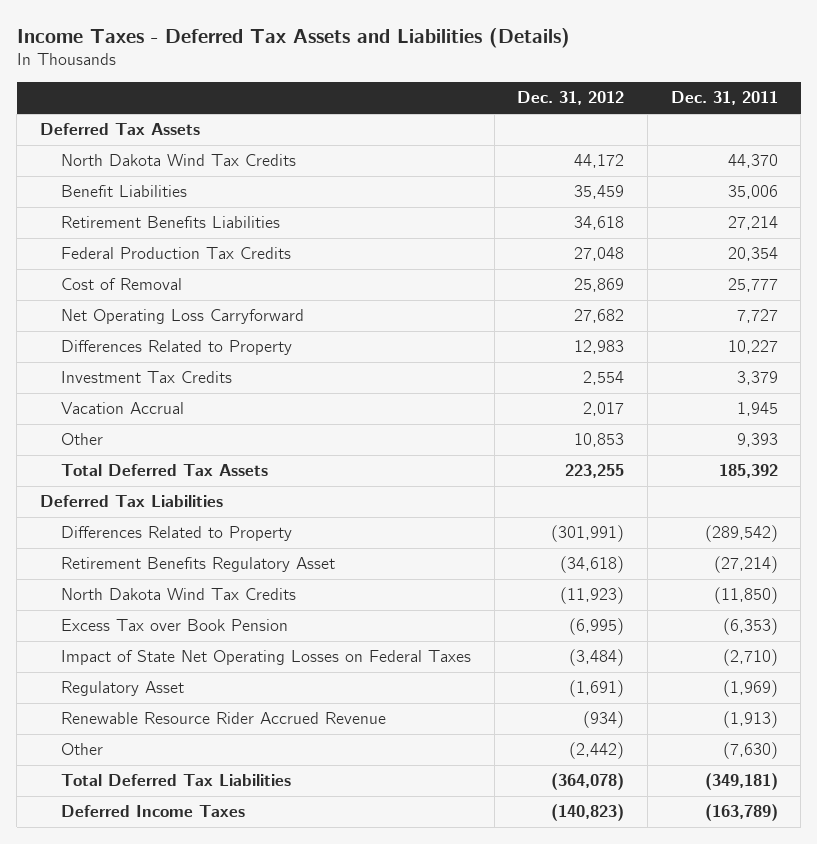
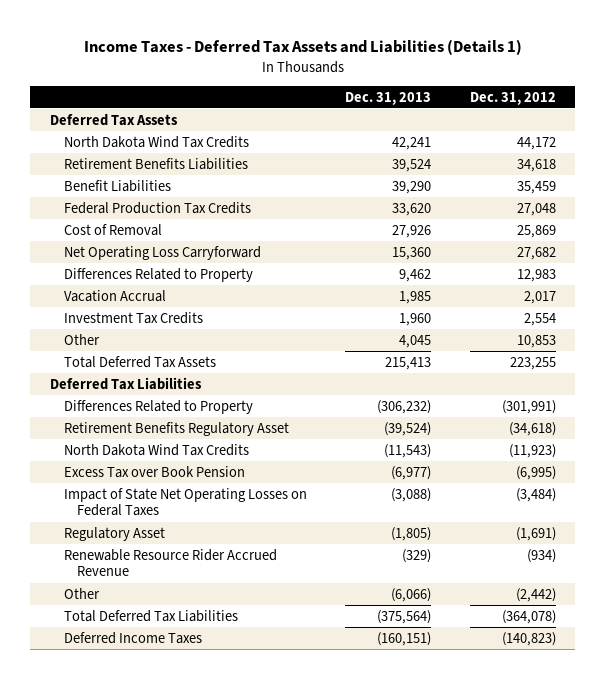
- Income Taxes - Deferred Tax Assets and Liabilities (Details)
+ Income Taxes - Deferred Tax Assets and Liabilities (Details 1)
- | Dec. 31, 2012 | Dec. 31, 2011
+ | Dec. 31, 2013 | Dec. 31, 2012
moved down: Benefit Liabilities | 39,290 | 35,459
moved down: Investment Tax Credits | 1,960 | 2,554

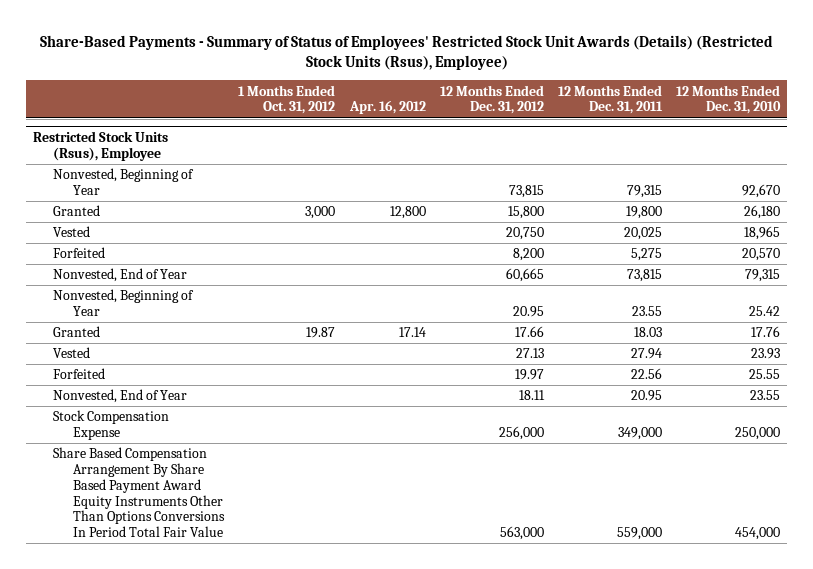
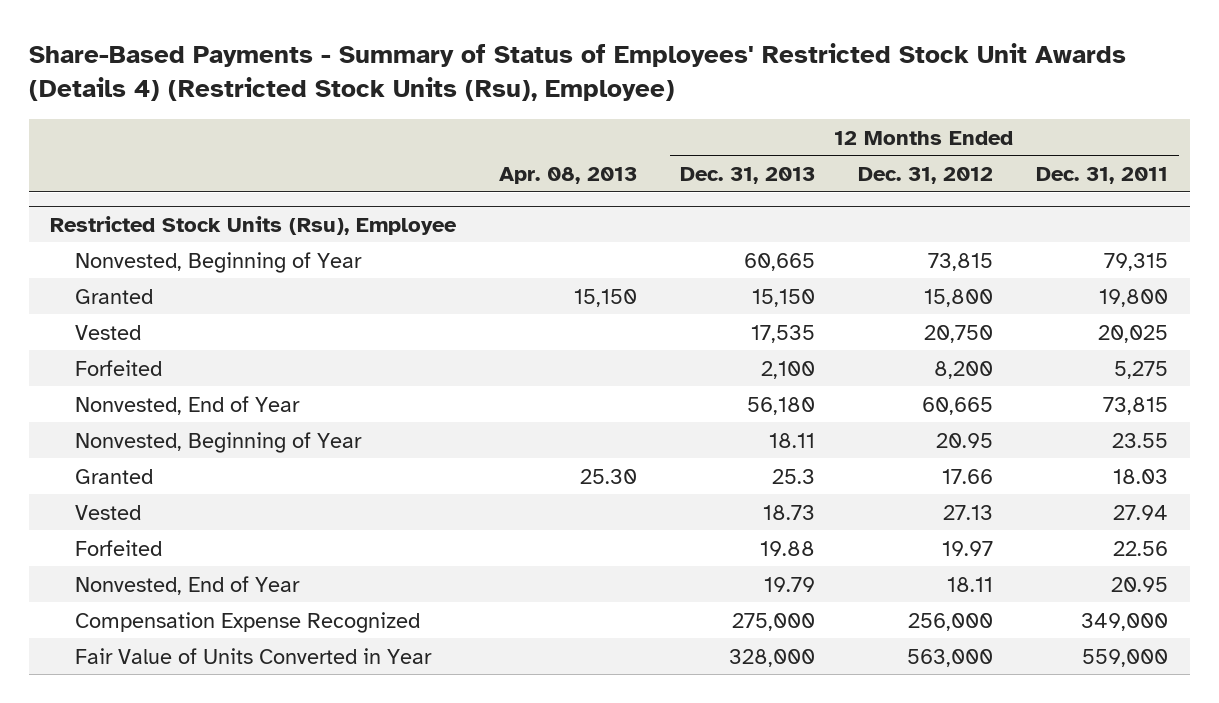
- Share-Based Payments - Summary of Status of Employees' Restricted Stock Unit Awards (Details) (Restricted Stock Units (Rsus), Employee)
+ Share-Based Payments - Summary of Status of Employees' Restricted Stock Unit Awards (Details 4) (Restricted Stock Units (Rsu), Employee)
- | 1 Months Ended Oct. 31, 2012 | Apr. 16, 2012 | 12 Months Ended Dec. 31, 2012 | 12 Months Ended Dec. 31, 2011 | 12 Months Ended Dec. 31, 2010
+ | Apr. 08, 2013 | 12 Months Ended Dec. 31, 2013 | 12 Months Ended Dec. 31, 2012 | 12 Months Ended Dec. 31, 2011
- Restricted Stock Units (Rsus), Employee
+ Restricted Stock Units (Rsu), Employee
- Stock Compensation Expense | | | 256,000 | 349,000 | 250,000
- Share Based Compensation Arrangement By Share Based Payment Award Equity Instruments Other Than Options Conversions In Period Total Fair Value | | | 563,000 | 559,000 | 454,000
+ Compensation Expense Recognized | | 275,000 | 256,000 | 349,000
+ Fair Value of Units Converted in Year | | 328,000 | 563,000 | 559,000

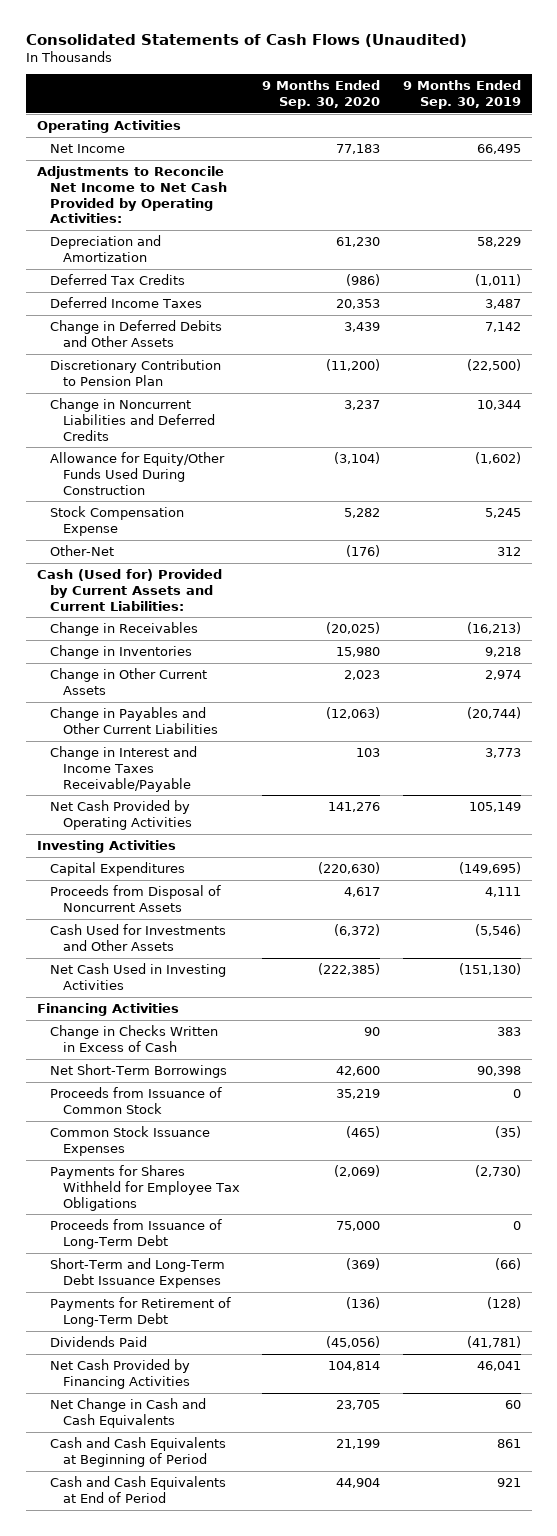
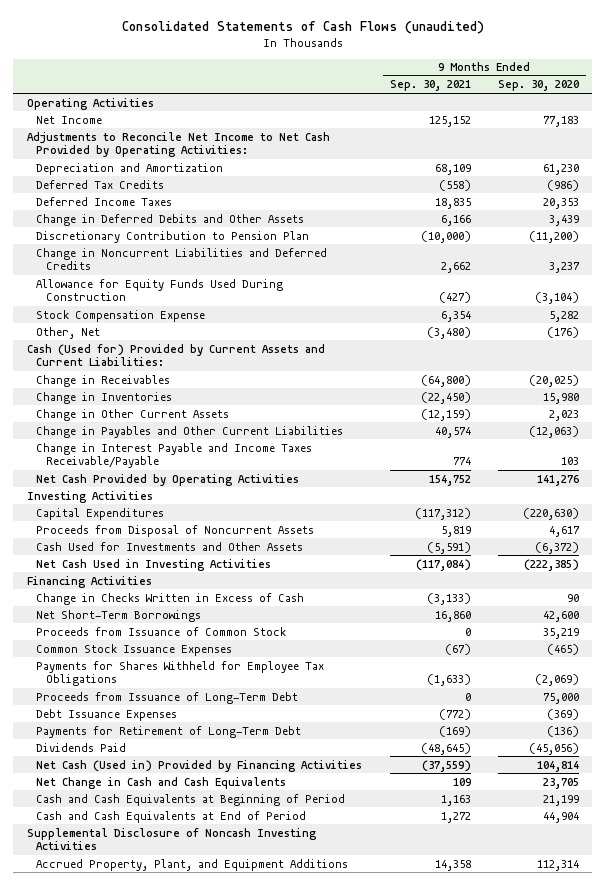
- Consolidated Statements of Cash Flows (Unaudited)
+ Consolidated Statements of Cash Flows (unaudited)
- | 9 Months Ended Sep. 30, 2020 | 9 Months Ended Sep. 30, 2019
+ | 9 Months Ended Sep. 30, 2021 | 9 Months Ended Sep. 30, 2020
- Allowance for Equity/Other Funds Used During Construction | (3,104) | (1,602)
+ Allowance for Equity Funds Used During Construction | (427) | (3,104)
- Other-Net | (176) | 312
+ Other, Net | (3,480) | (176)
- Change in Interest and Income Taxes Receivable/Payable | 103 | 3,773
+ Change in Interest Payable and Income Taxes Receivable/Payable | 774 | 103
- Short-Term and Long-Term Debt Issuance Expenses | (369) | (66)
+ Debt Issuance Expenses | (772) | (369)
- Net Cash Provided by Financing Activities | 104,814 | 46,041
+ Net Cash (Used in) Provided by Financing Activities | (37,559) | 104,814
+ Supplemental Disclosure of Noncash Investing Activities
+ Accrued Property, Plant, and Equipment Additions | 14,358 | 112,314

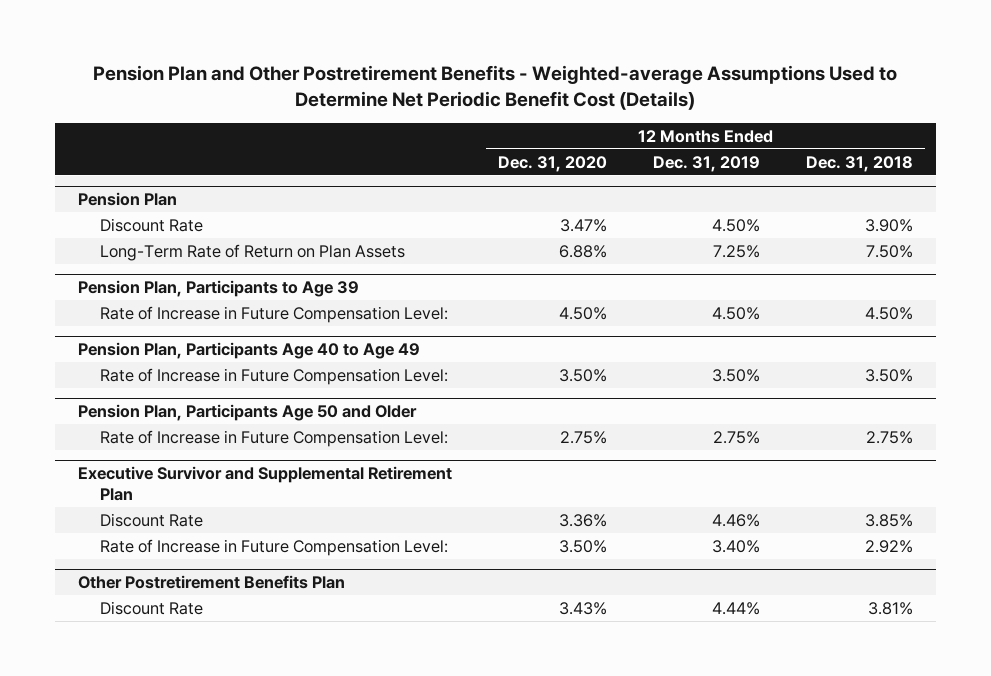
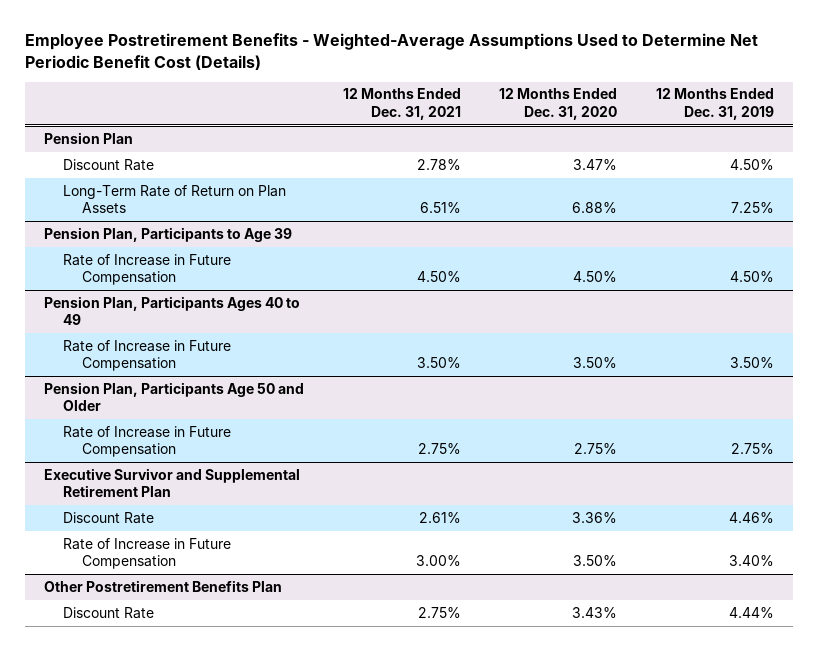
- Pension Plan and Other Postretirement Benefits - Weighted-average Assumptions Used to Determine Net Periodic Benefit Cost (Details)
+ Employee Postretirement Benefits - Weighted-Average Assumptions Used to Determine Net Periodic Benefit Cost (Details)
- | 12 Months Ended Dec. 31, 2020 | 12 Months Ended Dec. 31, 2019 | 12 Months Ended Dec. 31, 2018
+ | 12 Months Ended Dec. 31, 2021 | 12 Months Ended Dec. 31, 2020 | 12 Months Ended Dec. 31, 2019
@ Pension Plan, Participants to Age 39
- Rate of Increase in Future Compensation Level: | 4.50% | 4.50% | 4.50%
- Pension Plan, Participants Age 40 to Age 49
- Rate of Increase in Future Compensation Level: | 3.50% | 3.50% | 3.50%
@ Pension Plan, Participants to Age 39
+ Rate of Increase in Future Compensation | 4.50% | 4.50% | 4.50%
+ Pension Plan, Participants Ages 40 to 49
+ Rate of Increase in Future Compensation | 3.50% | 3.50% | 3.50%
@ Pension Plan, Participants Age 50 and Older
- Rate of Increase in Future Compensation Level: | 2.75% | 2.75% | 2.75%
+ Rate of Increase in Future Compensation | 2.75% | 2.75% | 2.75%
@ Executive Survivor and Supplemental Retirement Plan
- Rate of Increase in Future Compensation Level: | 3.50% | 3.40% | 2.92%
+ Rate of Increase in Future Compensation | 3.00% | 3.50% | 3.40%

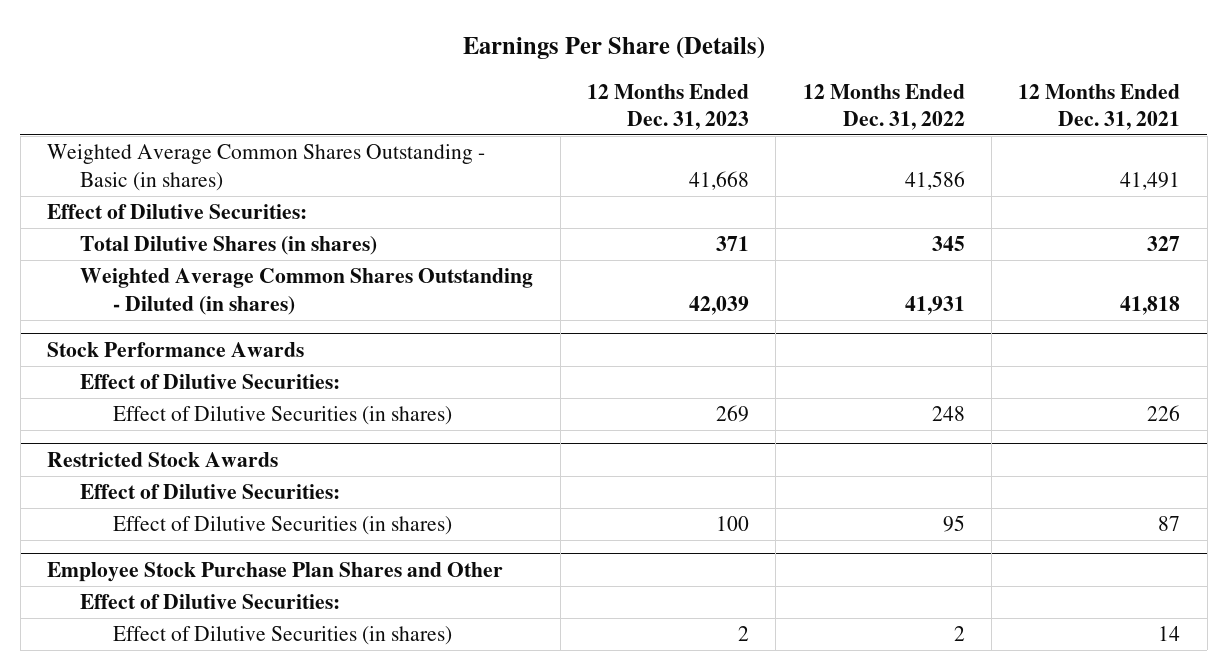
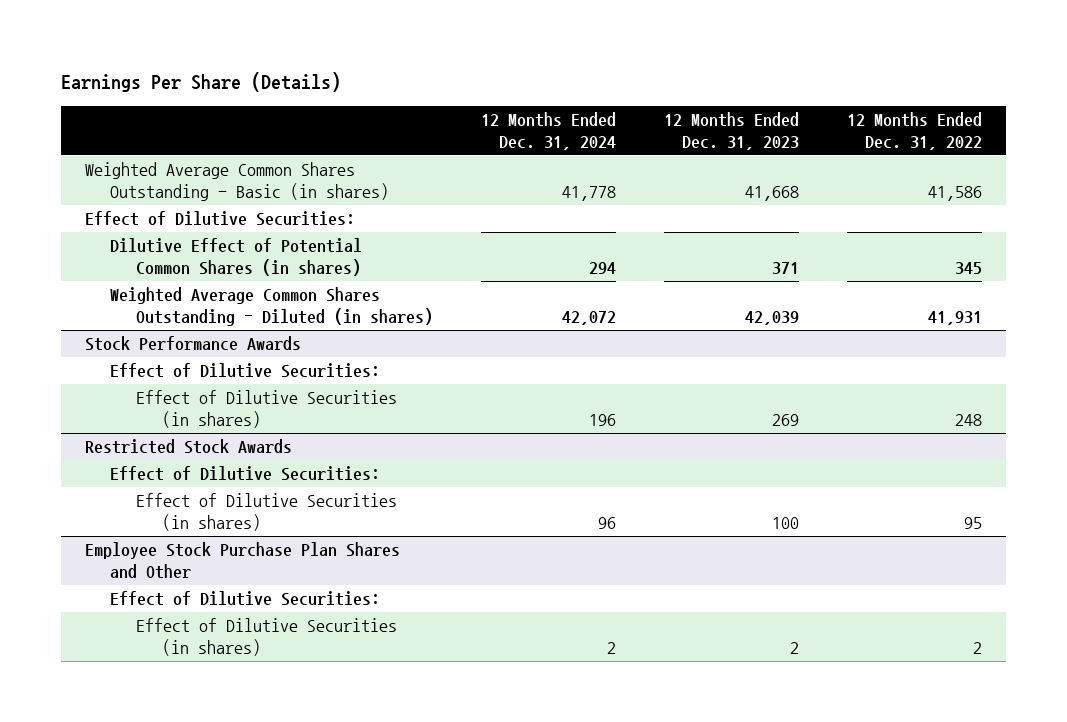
- | 12 Months Ended Dec. 31, 2023 | 12 Months Ended Dec. 31, 2022 | 12 Months Ended Dec. 31, 2021
+ | 12 Months Ended Dec. 31, 2024 | 12 Months Ended Dec. 31, 2023 | 12 Months Ended Dec. 31, 2022
- Total Dilutive Shares (in shares) | 371 | 345 | 327
+ Dilutive Effect of Potential Common Shares (in shares) | 294 | 371 | 345

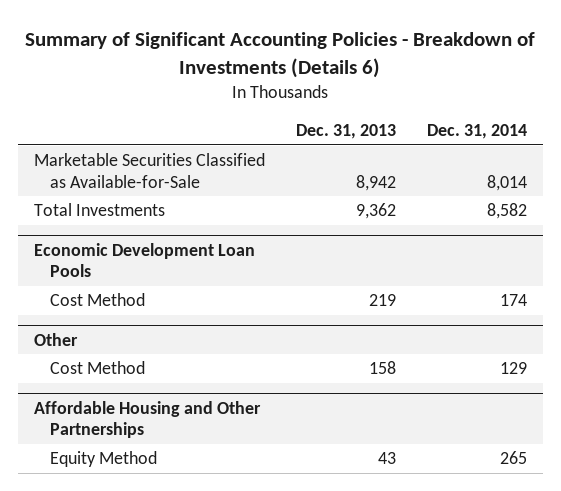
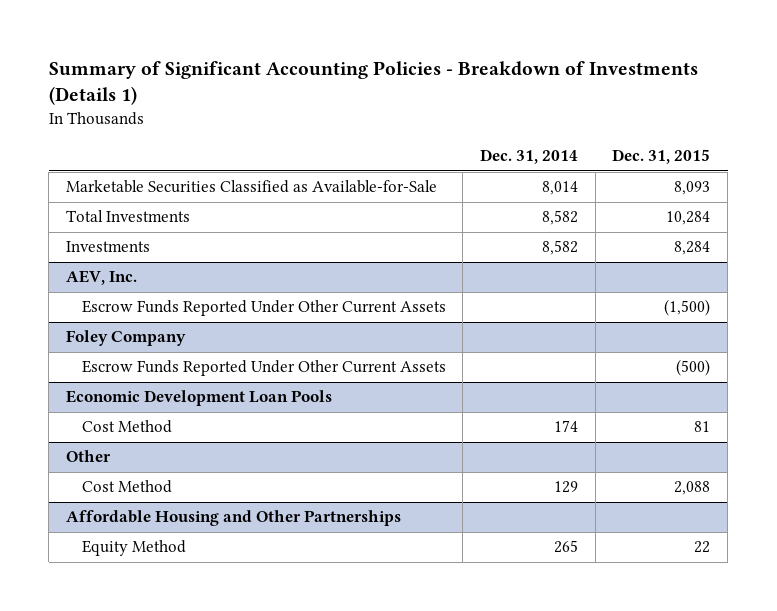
- Summary of Significant Accounting Policies - Breakdown of Investments (Details 6)
+ Summary of Significant Accounting Policies - Breakdown of Investments (Details 1)
- | Dec. 31, 2013 | Dec. 31, 2014
+ | Dec. 31, 2014 | Dec. 31, 2015
+ Investments | 8,582 | 8,284
+ AEV, Inc.
+ Escrow Funds Reported Under Other Current Assets | | (1,500)
+ Foley Company
+ Escrow Funds Reported Under Other Current Assets | | (500)

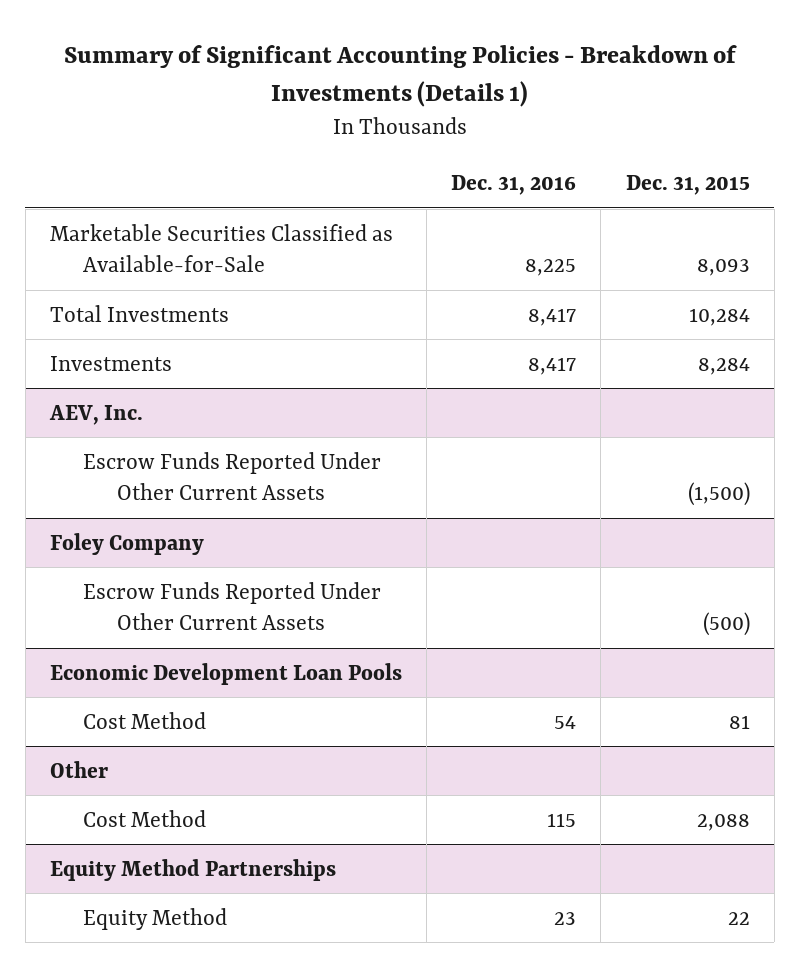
- | Dec. 31, 2014 | Dec. 31, 2015
+ | Dec. 31, 2016 | Dec. 31, 2015
- Affordable Housing and Other Partnerships
+ Equity Method Partnerships

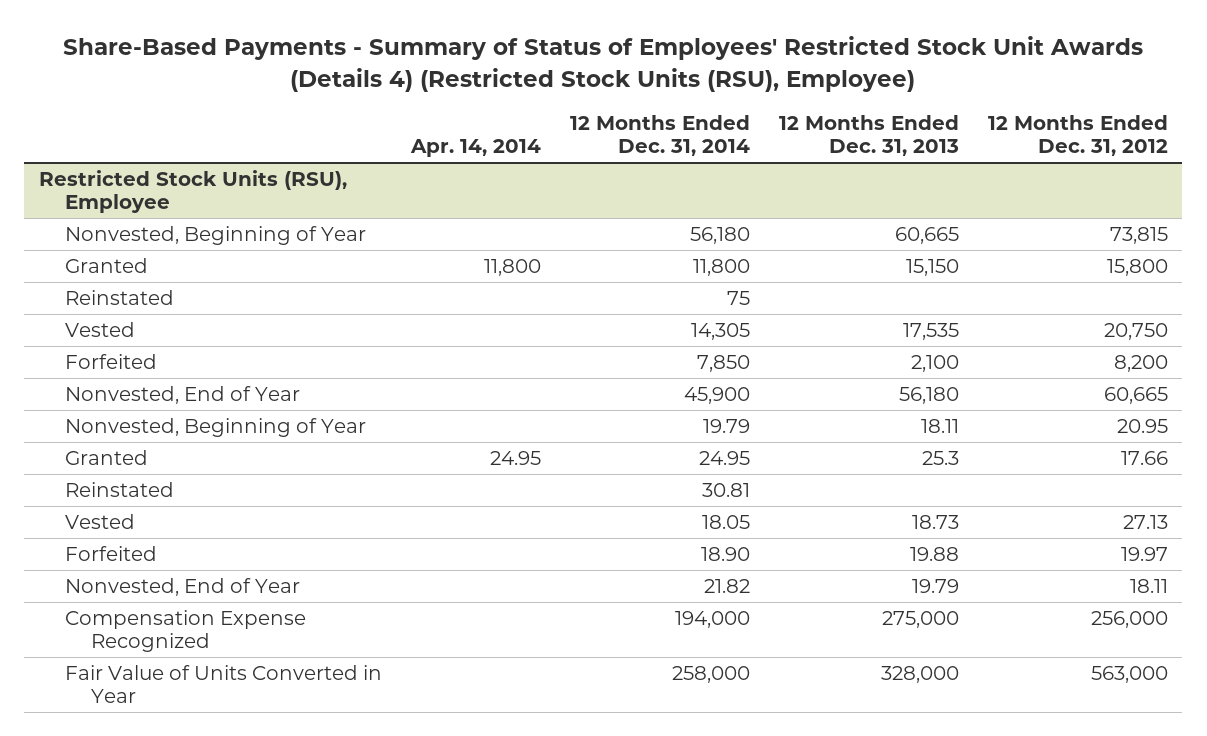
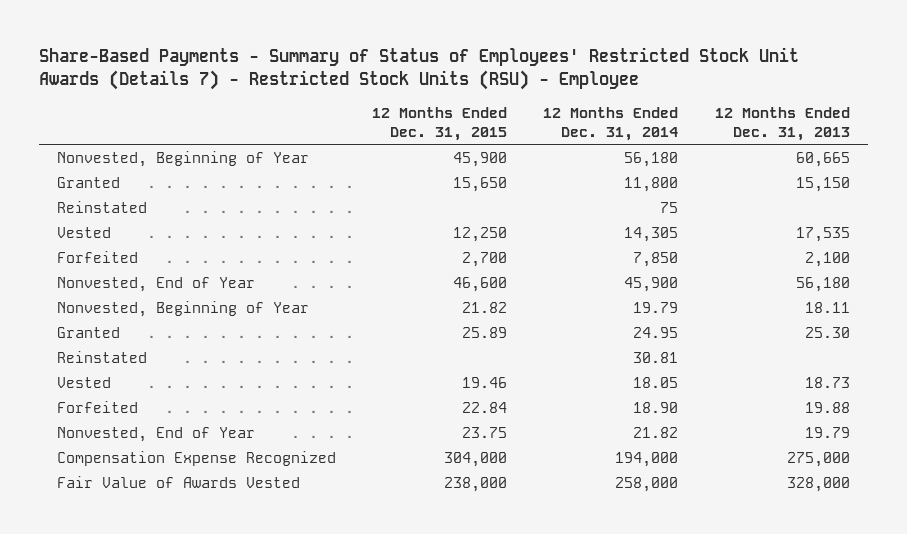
- Share-Based Payments - Summary of Status of Employees' Restricted Stock Unit Awards (Details 4) (Restricted Stock Units (RSU), Employee)
+ Share-Based Payments - Summary of Status of Employees' Restricted Stock Unit Awards (Details 7) - Restricted Stock Units (RSU) - Employee
- | Apr. 14, 2014 | 12 Months Ended Dec. 31, 2014 | 12 Months Ended Dec. 31, 2013 | 12 Months Ended Dec. 31, 2012
+ | 12 Months Ended Dec. 31, 2015 | 12 Months Ended Dec. 31, 2014 | 12 Months Ended Dec. 31, 2013
- Restricted Stock Units (RSU), Employee
- Granted | 24.95 | 24.95 | 25.3 | 17.66
+ Granted | 25.89 | 24.95 | 25.30
- Fair Value of Units Converted in Year | | 258,000 | 328,000 | 563,000
+ Fair Value of Awards Vested | 238,000 | 258,000 | 328,000

